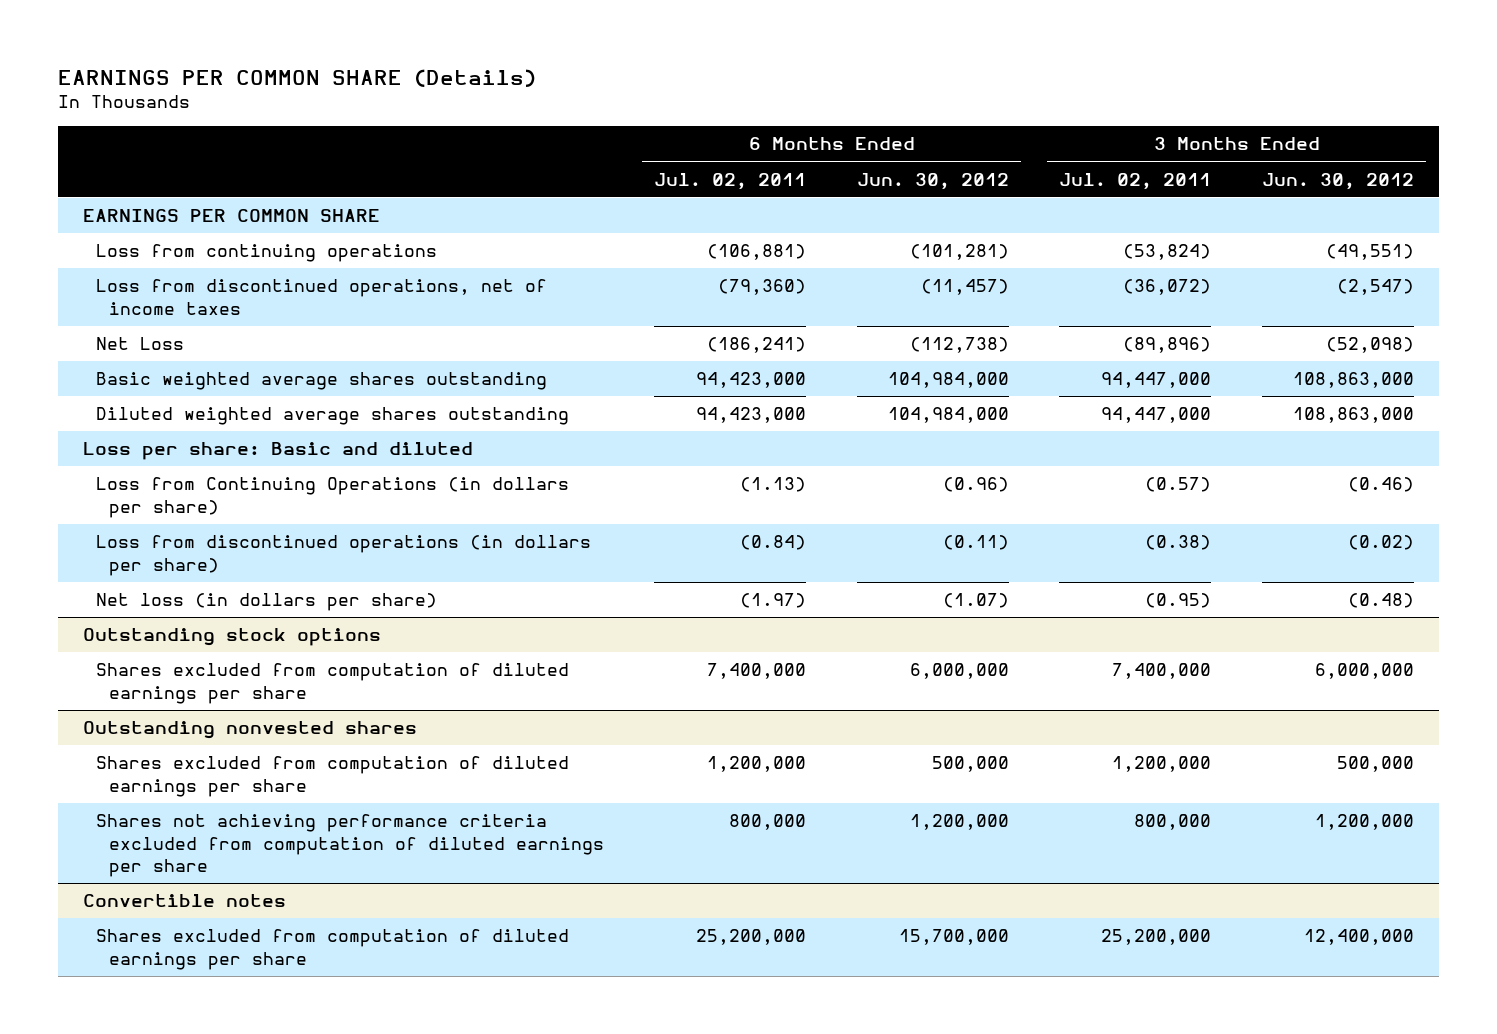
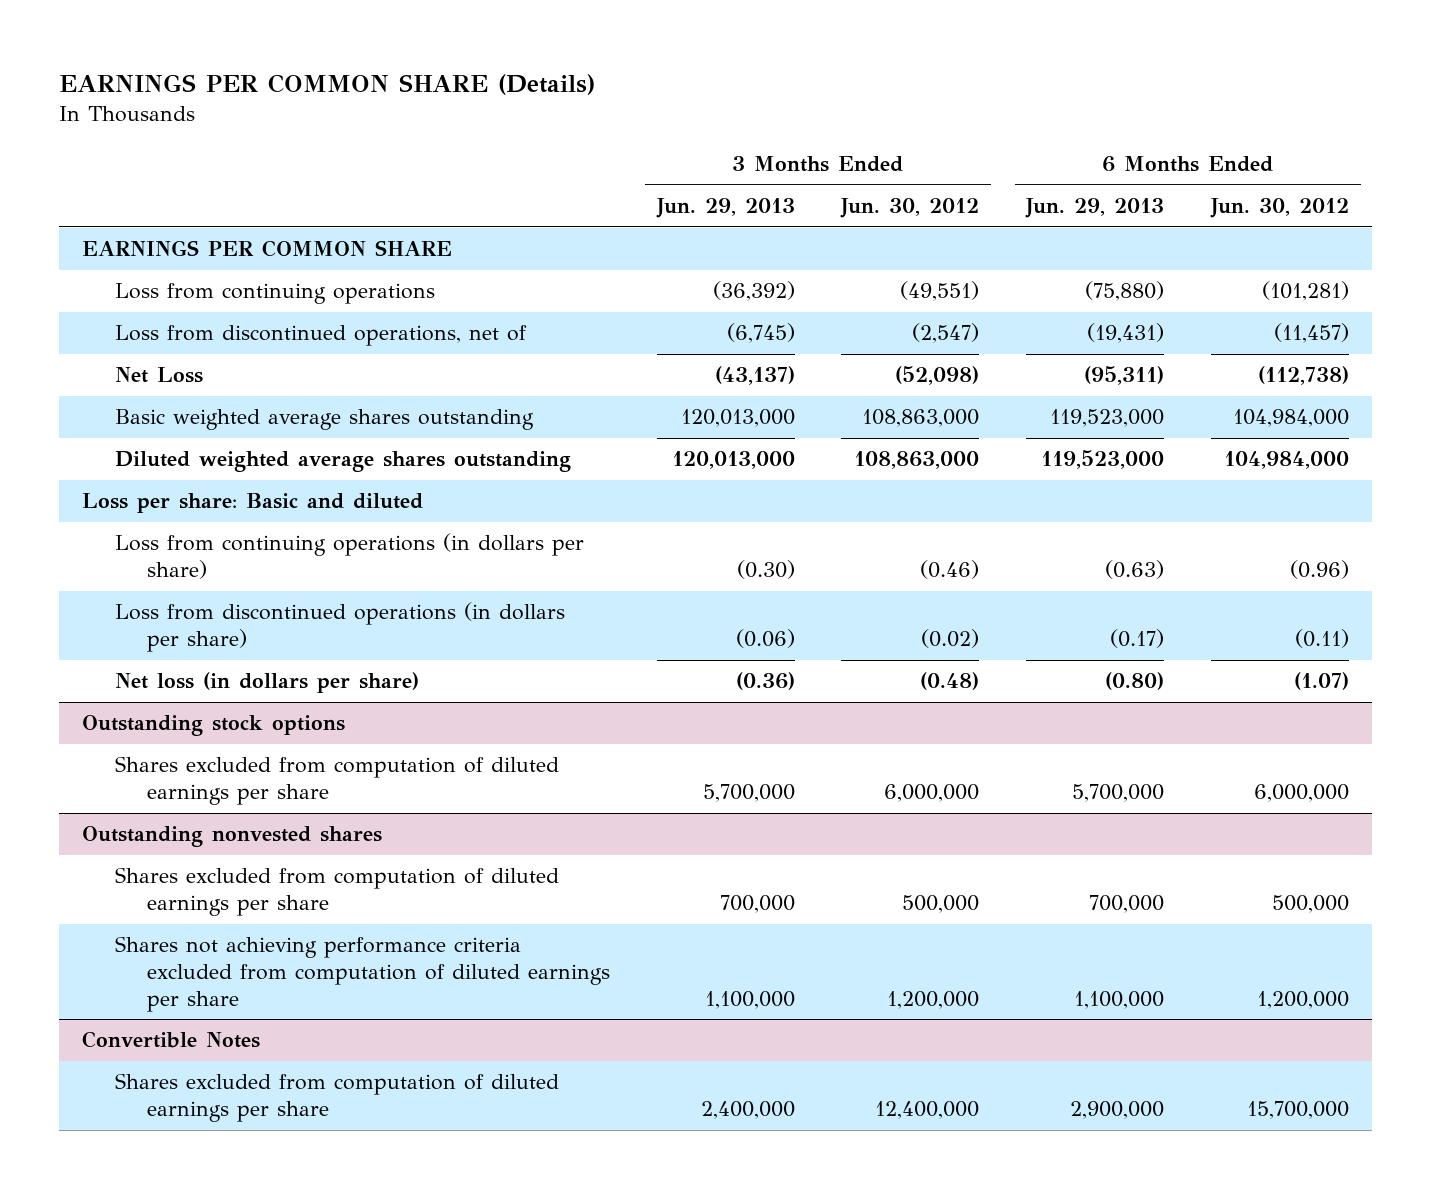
- | 6 Months Ended Jul. 02, 2011 | 6 Months Ended Jun. 30, 2012 | 3 Months Ended Jul. 02, 2011 | 3 Months Ended Jun. 30, 2012
+ | 3 Months Ended Jun. 29, 2013 | 3 Months Ended Jun. 30, 2012 | 6 Months Ended Jun. 29, 2013 | 6 Months Ended Jun. 30, 2012
- Loss from discontinued operations, net of income taxes | (79,360) | (11,457) | (36,072) | (2,547)
+ Loss from discontinued operations, net of | (6,745) | (2,547) | (19,431) | (11,457)
- Loss from Continuing Operations (in dollars per share) | (1.13) | (0.96) | (0.57) | (0.46)
+ Loss from continuing operations (in dollars per share) | (0.30) | (0.46) | (0.63) | (0.96)
- Convertible notes
+ Convertible Notes

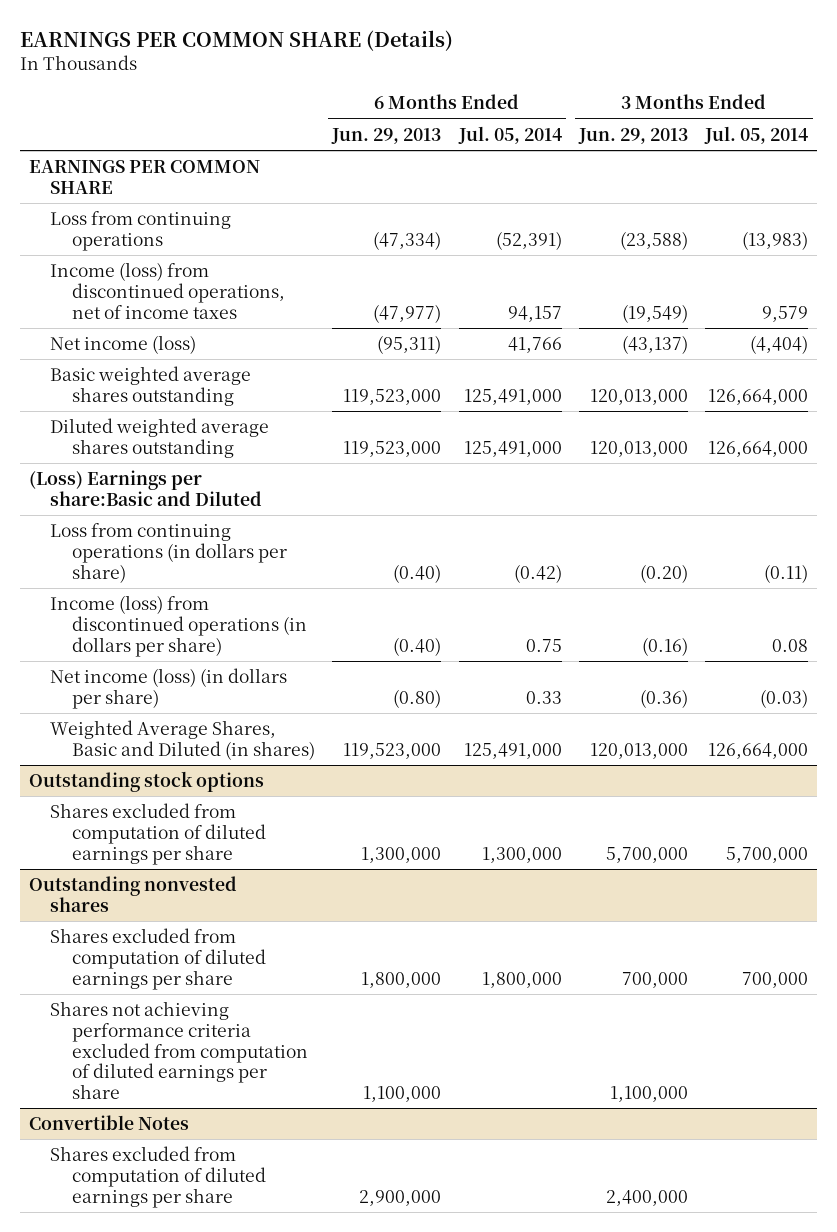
- | 3 Months Ended Jun. 29, 2013 | 3 Months Ended Jun. 30, 2012 | 6 Months Ended Jun. 29, 2013 | 6 Months Ended Jun. 30, 2012
+ | 6 Months Ended Jun. 29, 2013 | 6 Months Ended Jul. 05, 2014 | 3 Months Ended Jun. 29, 2013 | 3 Months Ended Jul. 05, 2014
- Loss from continuing operations | (36,392) | (49,551) | (75,880) | (101,281)
- Loss from discontinued operations, net of | (6,745) | (2,547) | (19,431) | (11,457)
- Net Loss | (43,137) | (52,098) | (95,311) | (112,738)
+ Loss from continuing operations | (47,334) | (52,391) | (23,588) | (13,983)
+ Income (loss) from discontinued operations, net of income taxes | (47,977) | 94,157 | (19,549) | 9,579
+ Net income (loss) | (95,311) | 41,766 | (43,137) | (4,404)
- Loss per share: Basic and diluted
- Loss from continuing operations (in dollars per share) | (0.30) | (0.46) | (0.63) | (0.96)
- Loss from discontinued operations (in dollars per share) | (0.06) | (0.02) | (0.17) | (0.11)
- Net loss (in dollars per share) | (0.36) | (0.48) | (0.80) | (1.07)
+ (Loss) Earnings per share:Basic and Diluted
+ Loss from continuing operations (in dollars per share) | (0.40) | (0.42) | (0.20) | (0.11)
+ Income (loss) from discontinued operations (in dollars per share) | (0.40) | 0.75 | (0.16) | 0.08
+ Net income (loss) (in dollars per share) | (0.80) | 0.33 | (0.36) | (0.03)
+ Weighted Average Shares, Basic and Diluted (in shares) | 119,523,000 | 125,491,000 | 120,013,000 | 126,664,000
@ Outstanding stock options
- Shares excluded from computation of diluted earnings per share | 5,700,000 | 6,000,000 | 5,700,000 | 6,000,000
+ Shares excluded from computation of diluted earnings per share | 1,300,000 | 1,300,000 | 5,700,000 | 5,700,000
@ Outstanding nonvested shares
- Shares excluded from computation of diluted earnings per share | 700,000 | 500,000 | 700,000 | 500,000
+ Shares excluded from computation of diluted earnings per share | 1,800,000 | 1,800,000 | 700,000 | 700,000

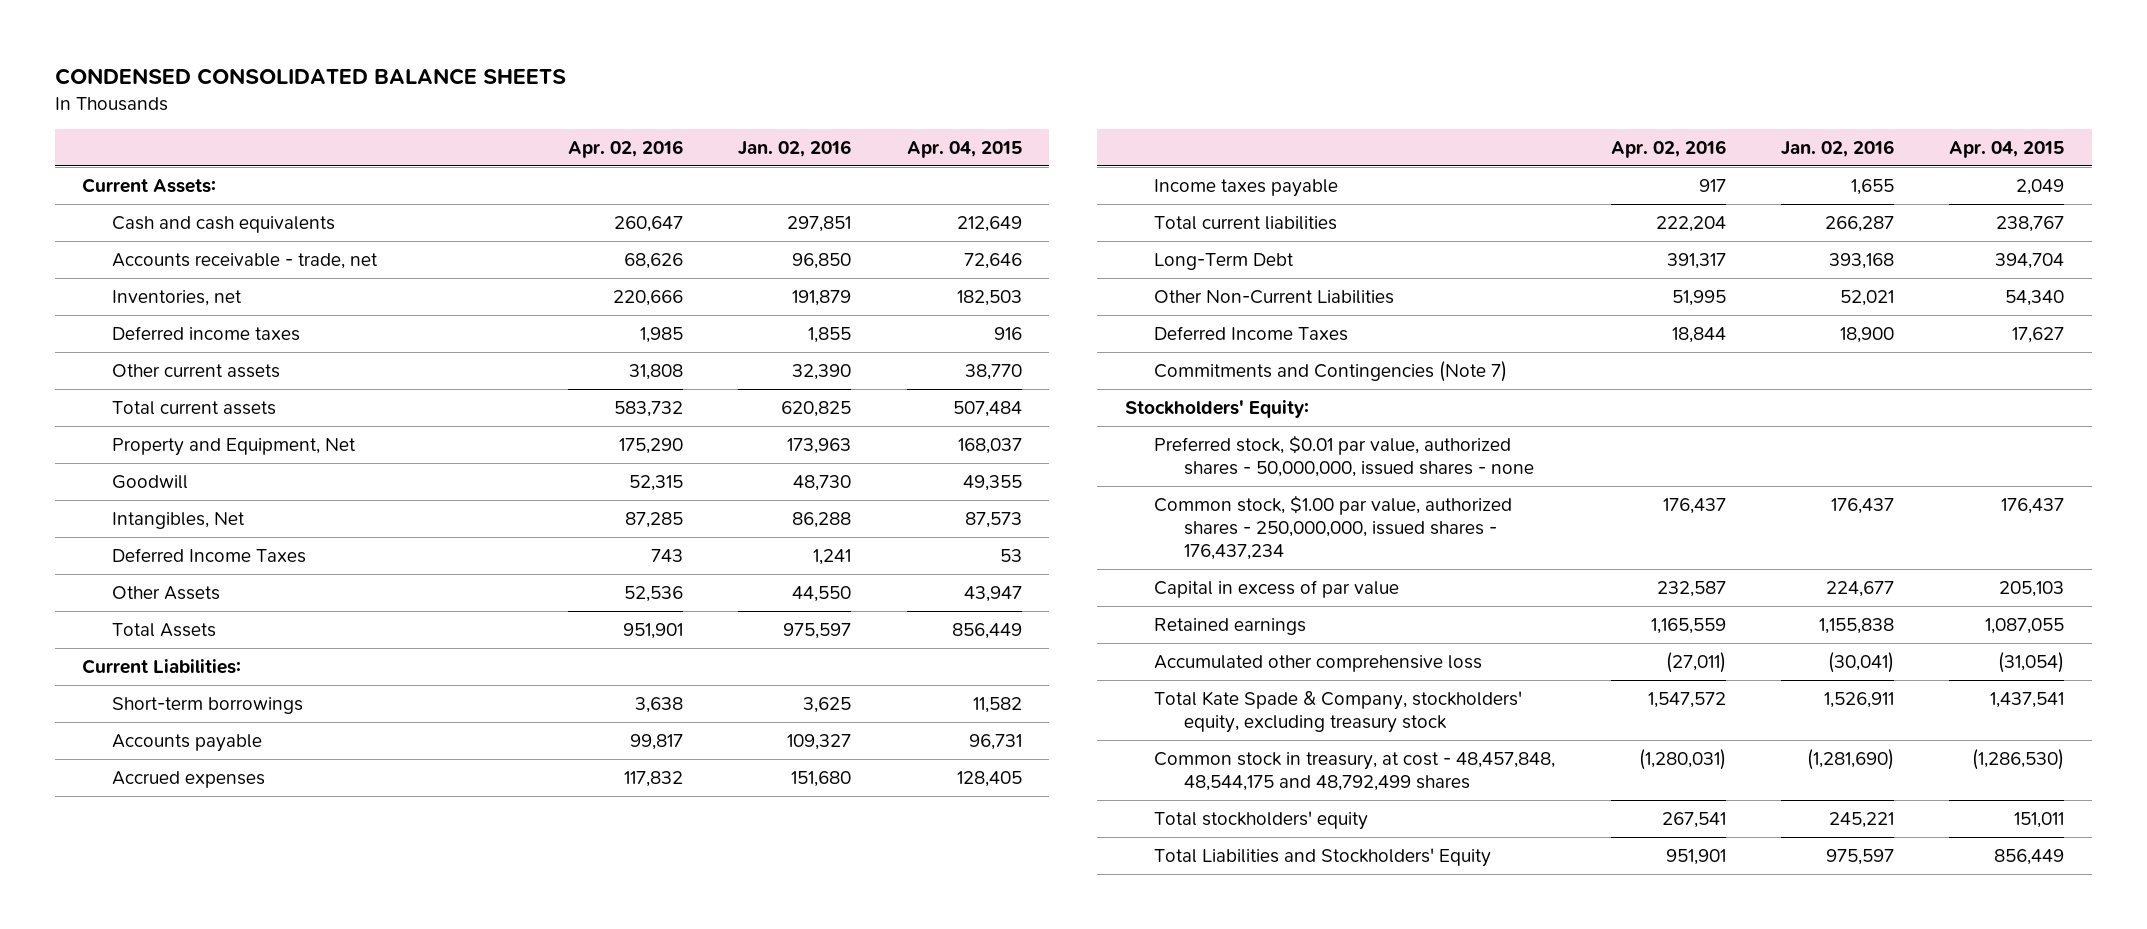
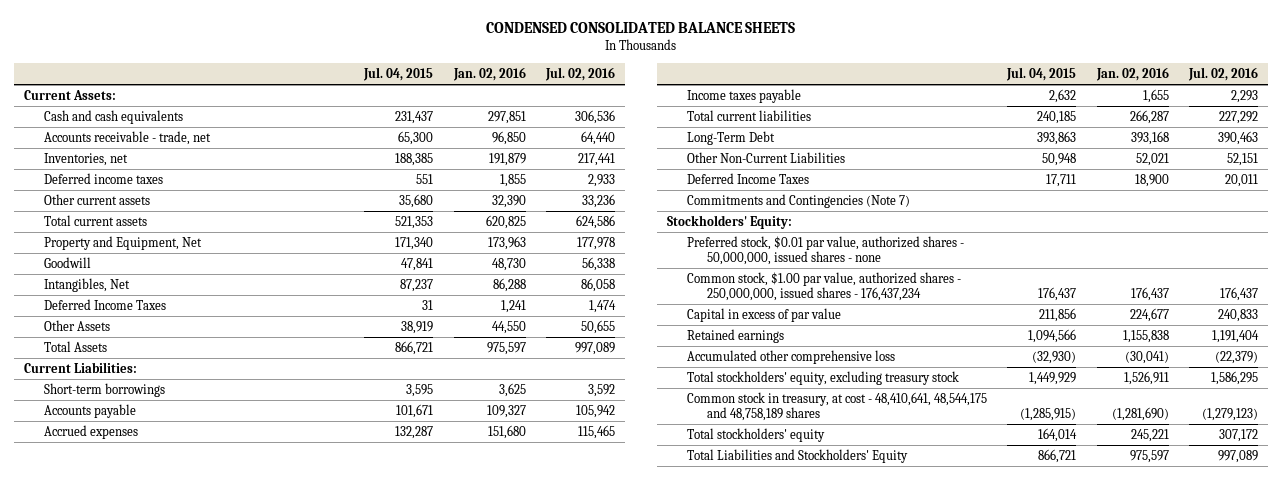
- | Apr. 02, 2016 | Jan. 02, 2016 | Apr. 04, 2015
+ | Jul. 04, 2015 | Jan. 02, 2016 | Jul. 02, 2016
- Total Kate Spade & Company, stockholders' equity, excluding treasury stock | 1,547,572 | 1,526,911 | 1,437,541
- Common stock in treasury, at cost - 48,457,848, 48,544,175 and 48,792,499 shares | (1,280,031) | (1,281,690) | (1,286,530)
+ Total stockholders' equity, excluding treasury stock | 1,449,929 | 1,526,911 | 1,586,295
+ Common stock in treasury, at cost - 48,410,641, 48,544,175 and 48,758,189 shares | (1,285,915) | (1,281,690) | (1,279,123)

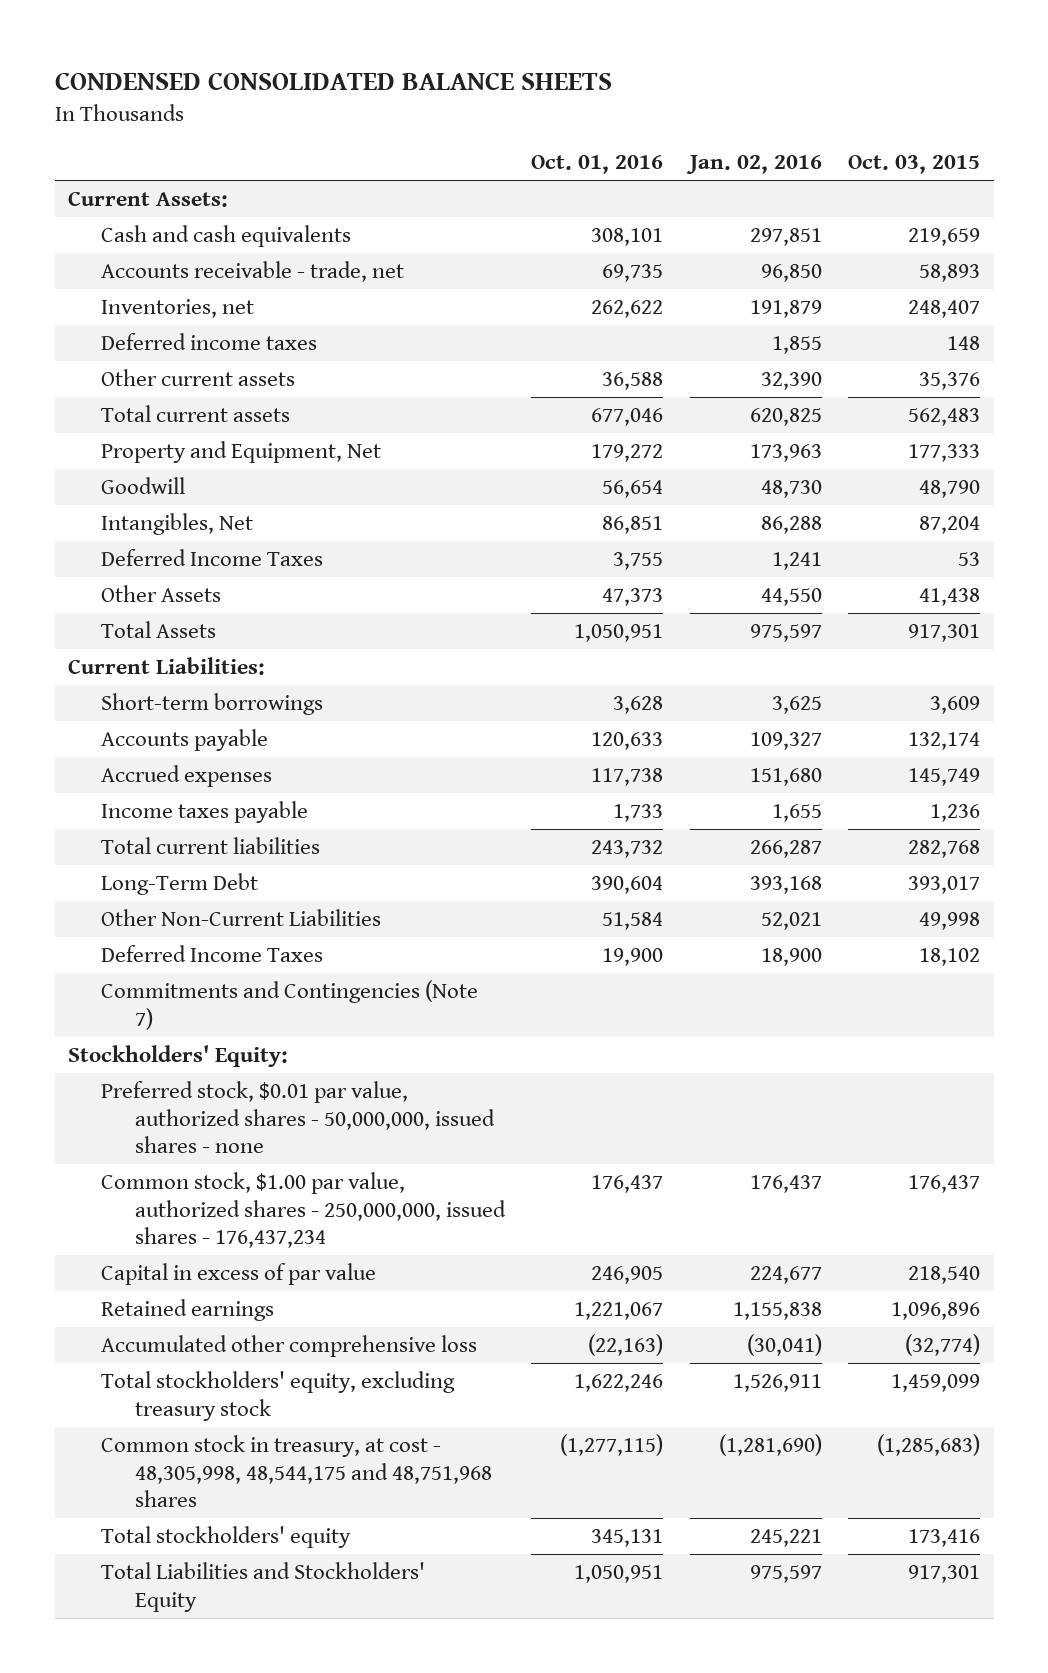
- | Jul. 04, 2015 | Jan. 02, 2016 | Jul. 02, 2016
+ | Oct. 01, 2016 | Jan. 02, 2016 | Oct. 03, 2015
- Common stock in treasury, at cost - 48,410,641, 48,544,175 and 48,758,189 shares | (1,285,915) | (1,281,690) | (1,279,123)
+ Common stock in treasury, at cost - 48,305,998, 48,544,175 and 48,751,968 shares | (1,277,115) | (1,281,690) | (1,285,683)

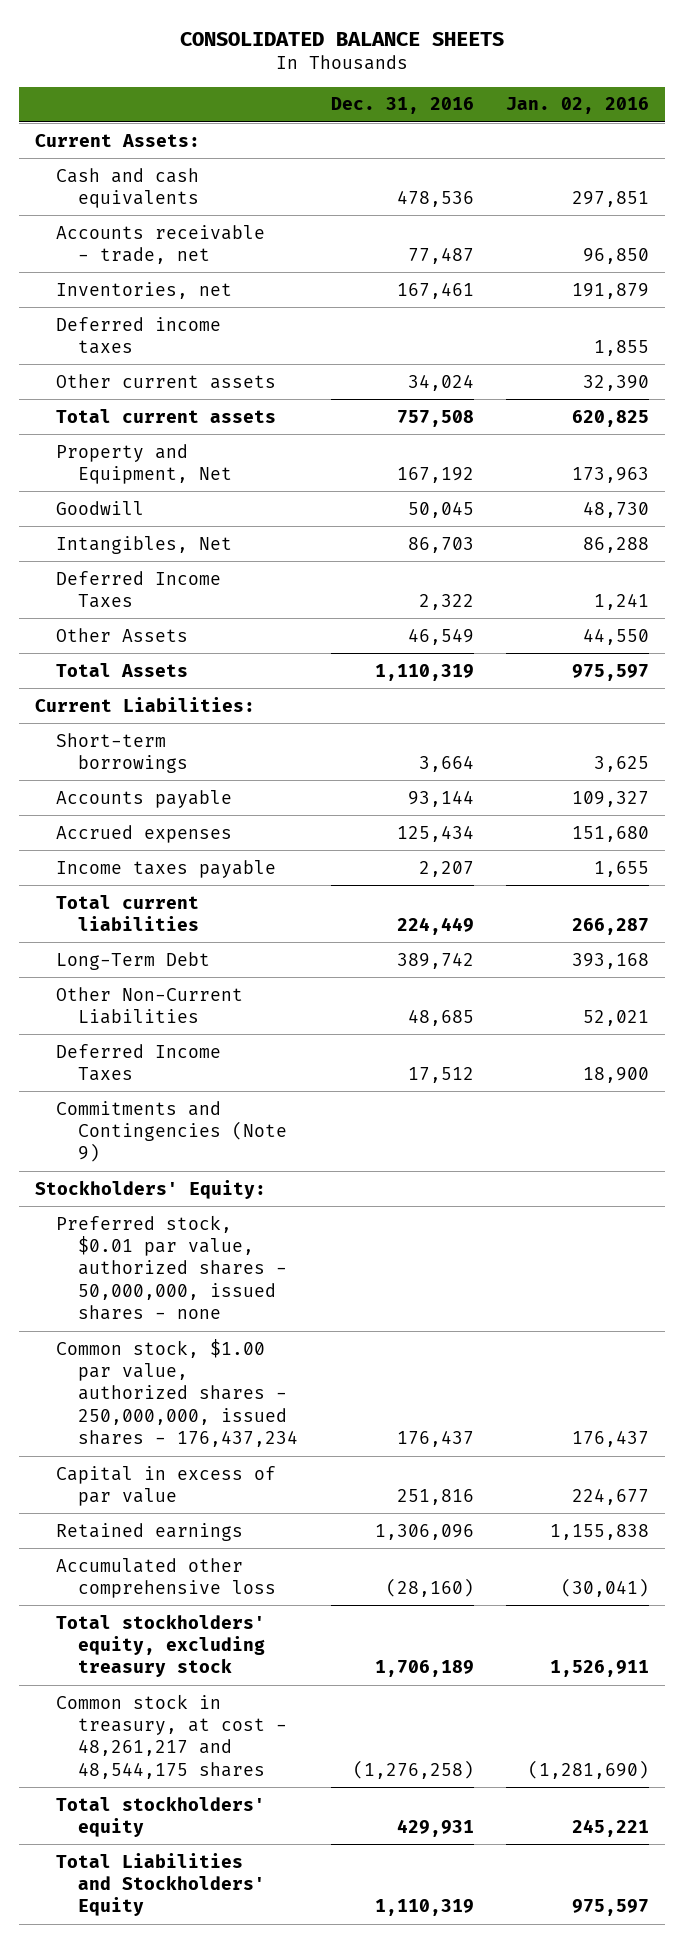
- CONDENSED CONSOLIDATED BALANCE SHEETS
+ CONSOLIDATED BALANCE SHEETS
- | Oct. 01, 2016 | Jan. 02, 2016 | Oct. 03, 2015
+ | Dec. 31, 2016 | Jan. 02, 2016
- Commitments and Contingencies (Note 7)
+ Commitments and Contingencies (Note 9)
- Common stock in treasury, at cost - 48,305,998, 48,544,175 and 48,751,968 shares | (1,277,115) | (1,281,690) | (1,285,683)
+ Common stock in treasury, at cost - 48,261,217 and 48,544,175 shares | (1,276,258) | (1,281,690)

